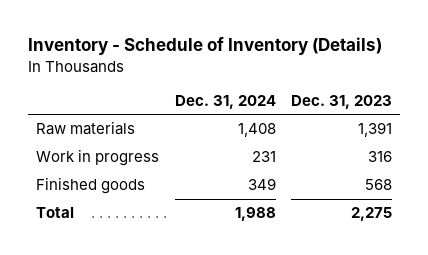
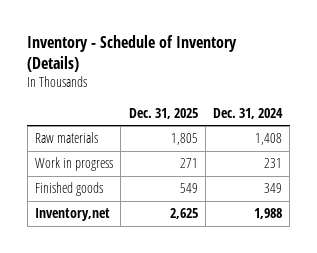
- | Dec. 31, 2024 | Dec. 31, 2023
+ | Dec. 31, 2025 | Dec. 31, 2024
- Total | 1,988 | 2,275
+ Inventory,net | 2,625 | 1,988

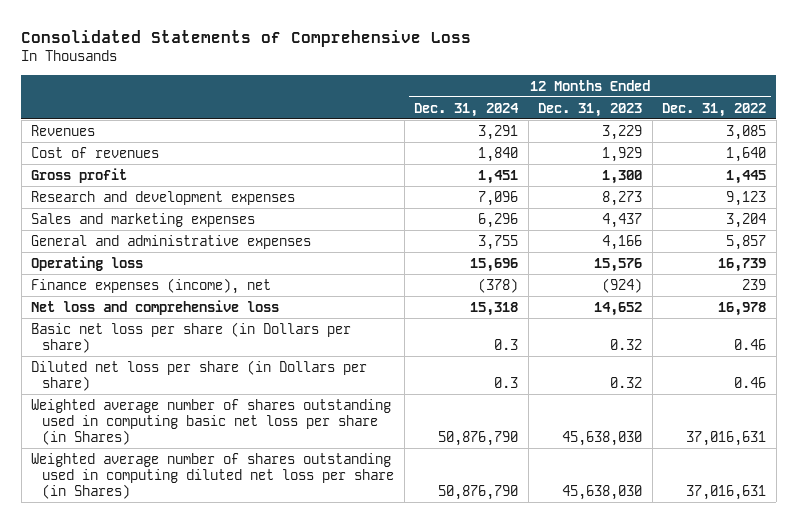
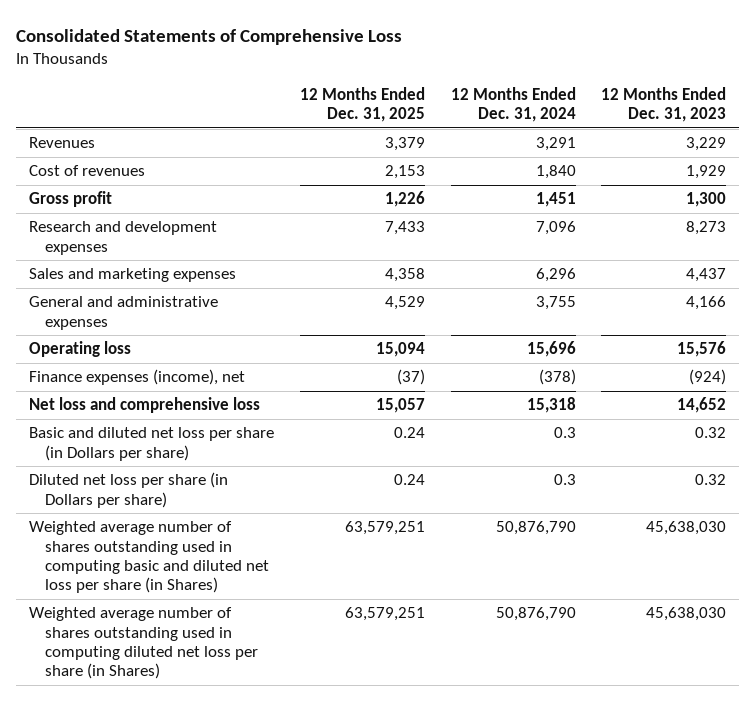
- | 12 Months Ended Dec. 31, 2024 | 12 Months Ended Dec. 31, 2023 | 12 Months Ended Dec. 31, 2022
+ | 12 Months Ended Dec. 31, 2025 | 12 Months Ended Dec. 31, 2024 | 12 Months Ended Dec. 31, 2023
- Basic net loss per share (in Dollars per share) | 0.3 | 0.32 | 0.46
+ Basic and diluted net loss per share (in Dollars per share) | 0.24 | 0.3 | 0.32
- Weighted average number of shares outstanding used in computing basic net loss per share (in Shares) | 50,876,790 | 45,638,030 | 37,016,631
+ Weighted average number of shares outstanding used in computing basic and diluted net loss per share (in Shares) | 63,579,251 | 50,876,790 | 45,638,030

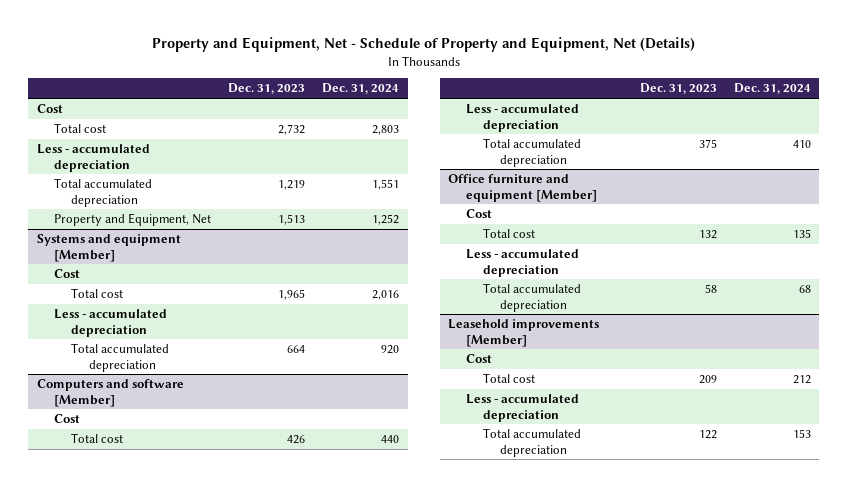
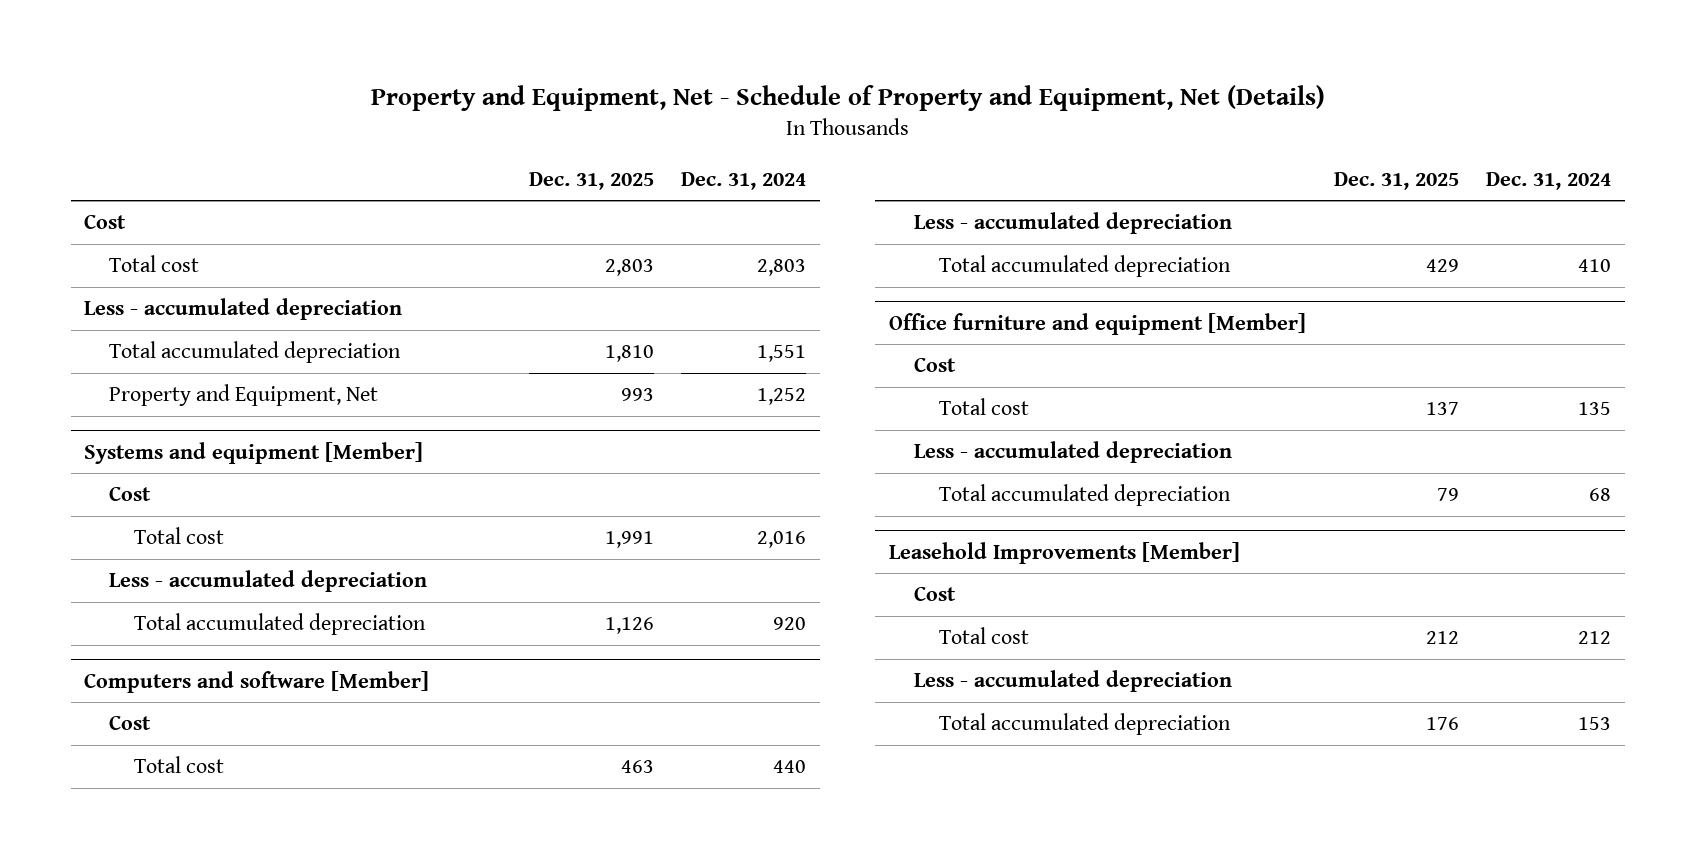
- | Dec. 31, 2023 | Dec. 31, 2024
+ | Dec. 31, 2025 | Dec. 31, 2024
- Leasehold improvements [Member]
+ Leasehold Improvements [Member]

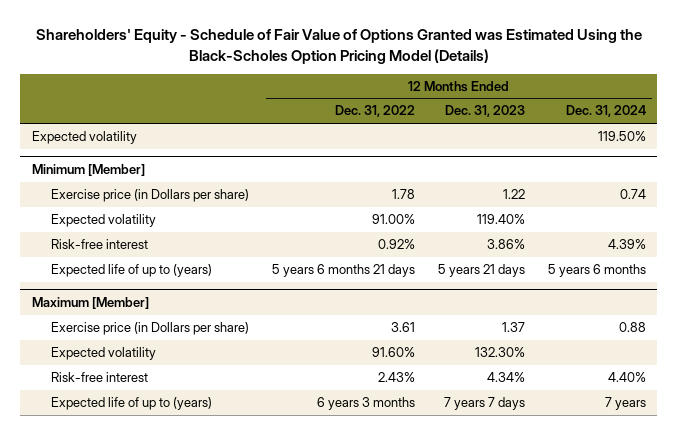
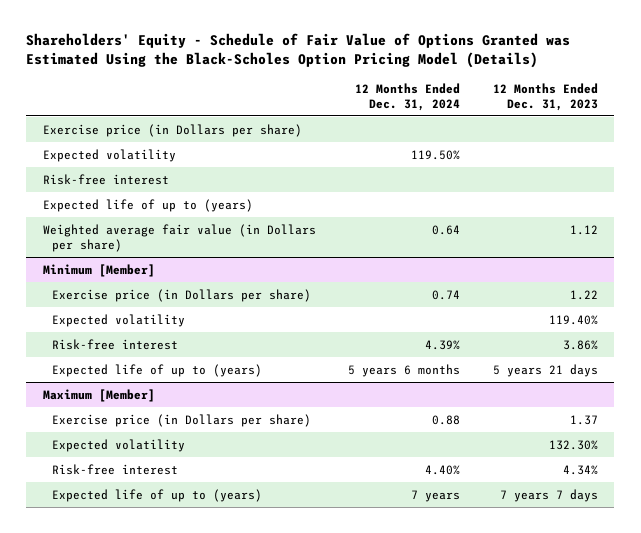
- | 12 Months Ended Dec. 31, 2022 | 12 Months Ended Dec. 31, 2023 | 12 Months Ended Dec. 31, 2024
+ | 12 Months Ended Dec. 31, 2024 | 12 Months Ended Dec. 31, 2023
+ Exercise price (in Dollars per share)
+ Risk-free interest
+ Expected life of up to (years)
+ Weighted average fair value (in Dollars per share) | 0.64 | 1.12

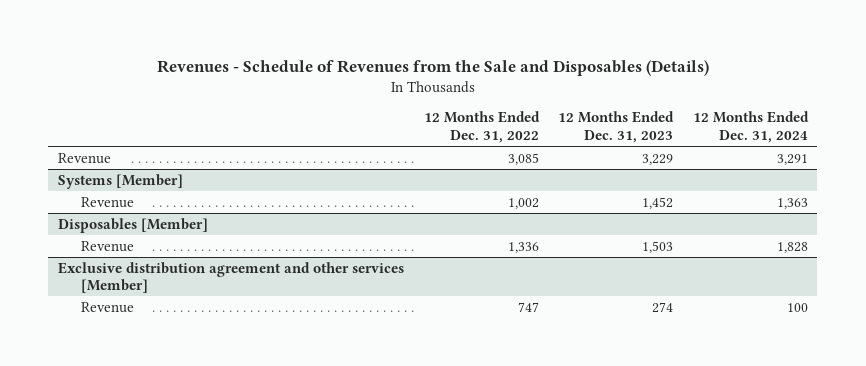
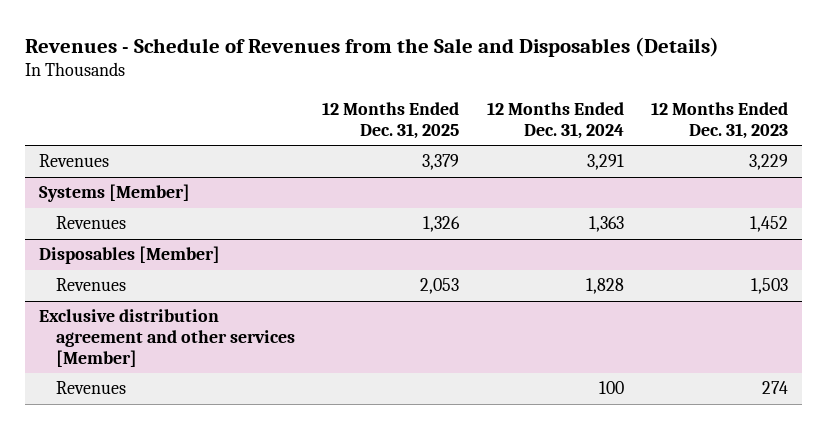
- | 12 Months Ended Dec. 31, 2022 | 12 Months Ended Dec. 31, 2023 | 12 Months Ended Dec. 31, 2024
+ | 12 Months Ended Dec. 31, 2025 | 12 Months Ended Dec. 31, 2024 | 12 Months Ended Dec. 31, 2023
- Revenue | 3,085 | 3,229 | 3,291
+ Revenues | 3,379 | 3,291 | 3,229
@ Systems [Member]
- Revenue | 1,002 | 1,452 | 1,363
+ Revenues | 1,326 | 1,363 | 1,452
@ Disposables [Member]
- Revenue | 1,336 | 1,503 | 1,828
+ Revenues | 2,053 | 1,828 | 1,503
@ Exclusive distribution agreement and other services [Member]
- Revenue | 747 | 274 | 100
+ Revenues | | 100 | 274

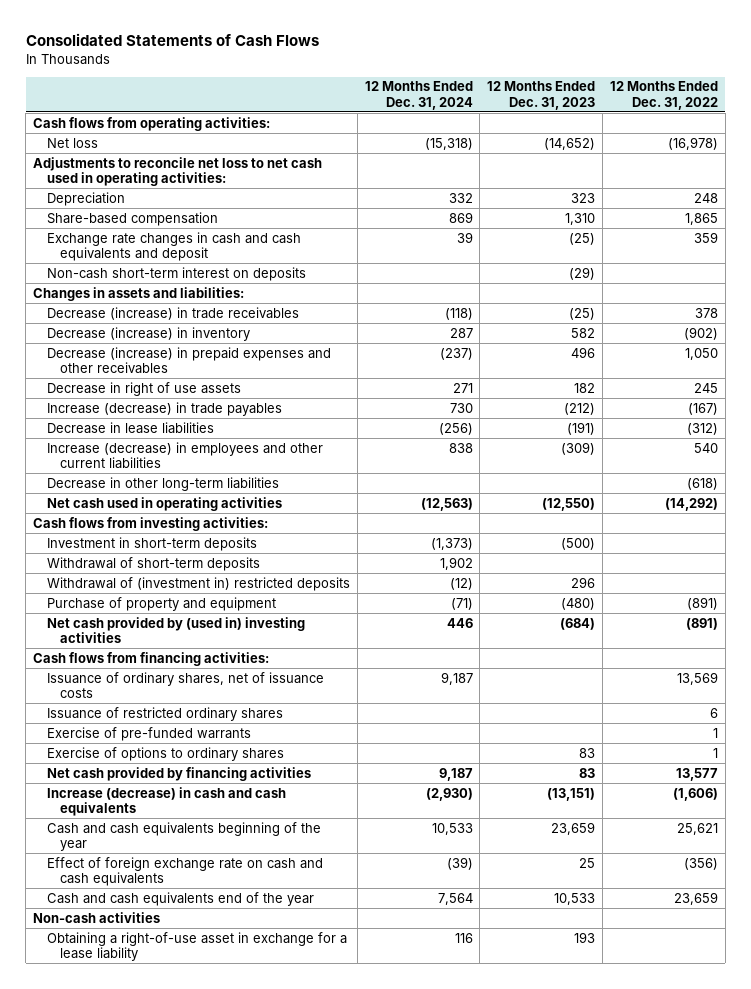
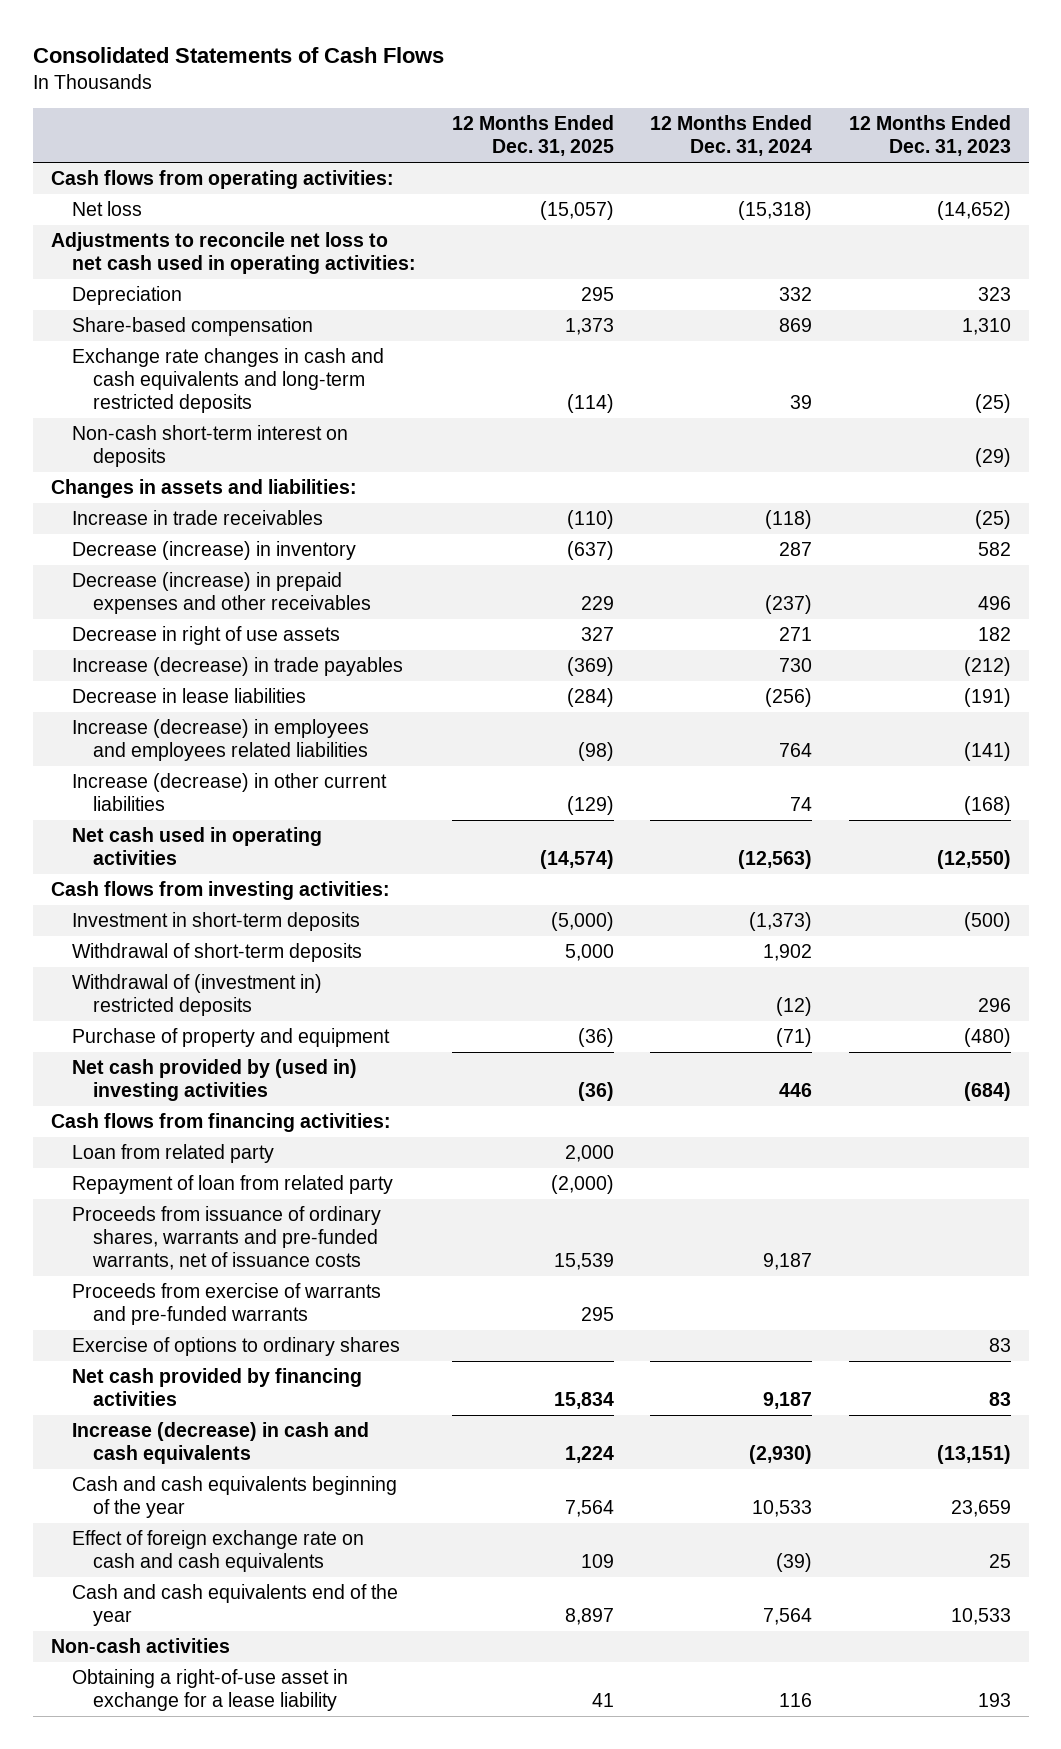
- | 12 Months Ended Dec. 31, 2024 | 12 Months Ended Dec. 31, 2023 | 12 Months Ended Dec. 31, 2022
+ | 12 Months Ended Dec. 31, 2025 | 12 Months Ended Dec. 31, 2024 | 12 Months Ended Dec. 31, 2023
- Exchange rate changes in cash and cash equivalents and deposit | 39 | (25) | 359
+ Exchange rate changes in cash and cash equivalents and long-term restricted deposits | (114) | 39 | (25)
- Decrease (increase) in trade receivables | (118) | (25) | 378
+ Increase in trade receivables | (110) | (118) | (25)
- Increase (decrease) in employees and other current liabilities | 838 | (309) | 540
- Decrease in other long-term liabilities | | | (618)
+ Increase (decrease) in employees and employees related liabilities | (98) | 764 | (141)
+ Increase (decrease) in other current liabilities | (129) | 74 | (168)
- Issuance of ordinary shares, net of issuance costs | 9,187 | | 13,569
- Issuance of restricted ordinary shares | | | 6
- Exercise of pre-funded warrants | | | 1
+ Loan from related party | 2,000 | |
+ Repayment of loan from related party | (2,000) | |
+ Proceeds from issuance of ordinary shares, warrants and pre-funded warrants, net of issuance costs | 15,539 | 9,187 |
+ Proceeds from exercise of warrants and pre-funded warrants | 295 | |

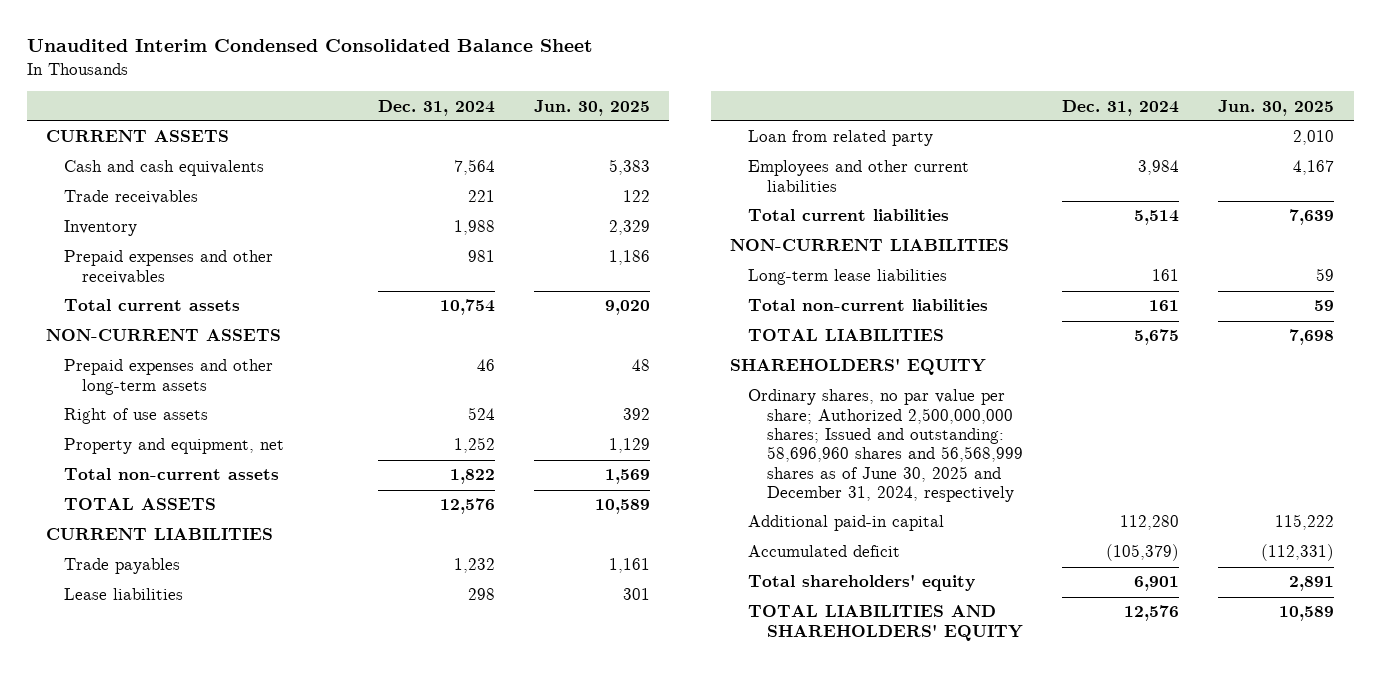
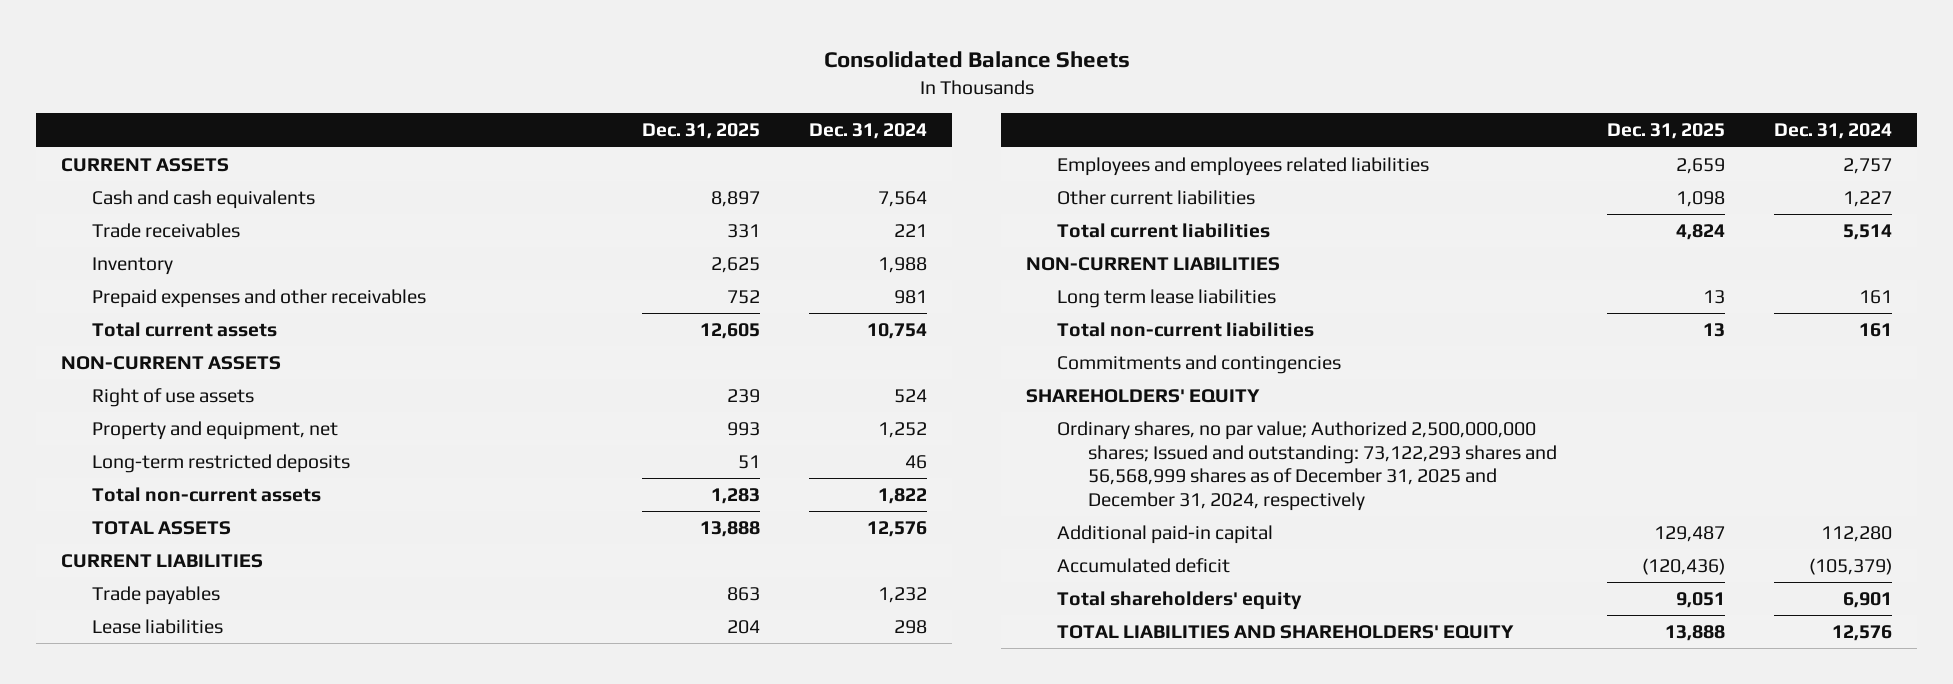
- Unaudited Interim Condensed Consolidated Balance Sheet
+ Consolidated Balance Sheets
- | Dec. 31, 2024 | Jun. 30, 2025
+ | Dec. 31, 2025 | Dec. 31, 2024
- Prepaid expenses and other long-term assets | 46 | 48
+ Long-term restricted deposits | 51 | 46
- Loan from related party | | 2,010
- Employees and other current liabilities | 3,984 | 4,167
+ Employees and employees related liabilities | 2,659 | 2,757
+ Other current liabilities | 1,098 | 1,227
- Long-term lease liabilities | 161 | 59
+ Long term lease liabilities | 13 | 161
- TOTAL LIABILITIES | 5,675 | 7,698
+ Commitments and contingencies
- Ordinary shares, no par value per share; Authorized 2,500,000,000 shares; Issued and outstanding: 58,696,960 shares and 56,568,999 shares as of June 30, 2025 and December 31, 2024, respectively
+ Ordinary shares, no par value; Authorized 2,500,000,000 shares; Issued and outstanding: 73,122,293 shares and 56,568,999 shares as of December 31, 2025 and December 31, 2024, respectively

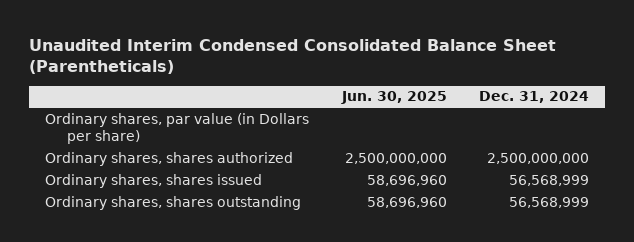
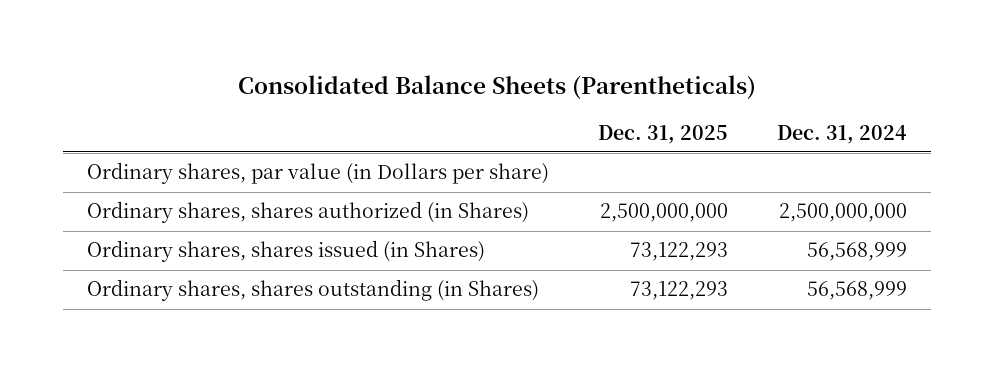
- Unaudited Interim Condensed Consolidated Balance Sheet (Parentheticals)
+ Consolidated Balance Sheets (Parentheticals)
- | Jun. 30, 2025 | Dec. 31, 2024
+ | Dec. 31, 2025 | Dec. 31, 2024
- Ordinary shares, shares authorized | 2,500,000,000 | 2,500,000,000
- Ordinary shares, shares issued | 58,696,960 | 56,568,999
- Ordinary shares, shares outstanding | 58,696,960 | 56,568,999
+ Ordinary shares, shares authorized (in Shares) | 2,500,000,000 | 2,500,000,000
+ Ordinary shares, shares issued (in Shares) | 73,122,293 | 56,568,999
+ Ordinary shares, shares outstanding (in Shares) | 73,122,293 | 56,568,999

